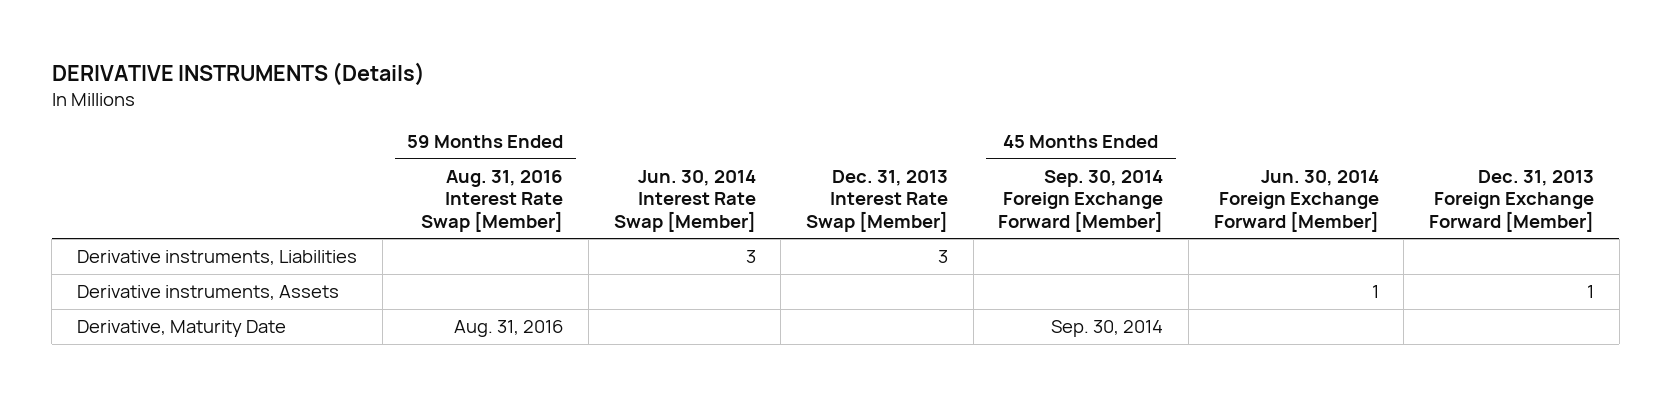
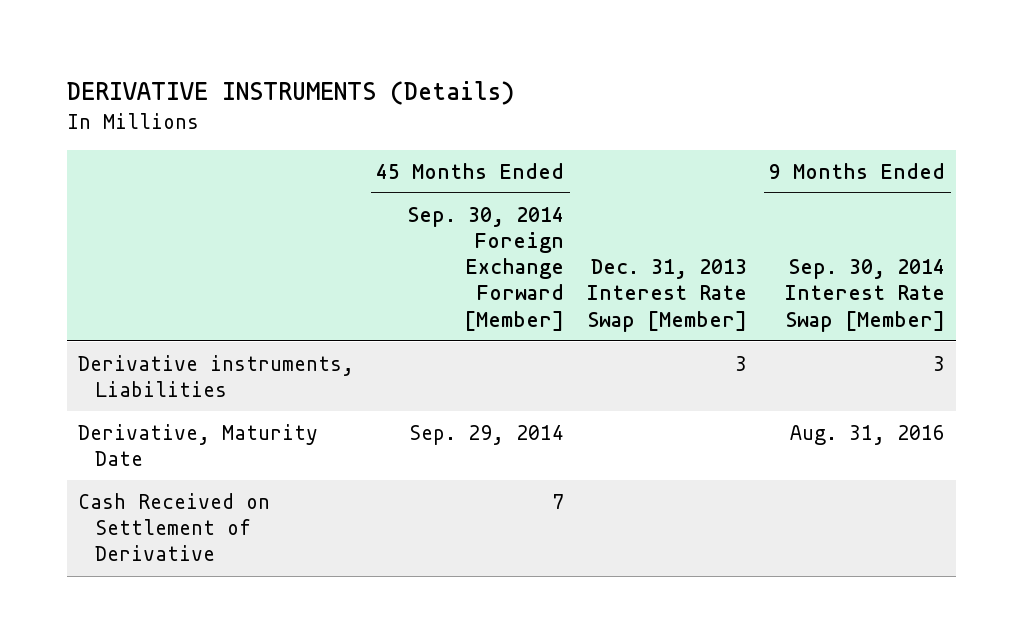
- | 59 Months Ended Aug. 31, 2016 Interest Rate Swap [Member] | Jun. 30, 2014 Interest Rate Swap [Member] | Dec. 31, 2013 Interest Rate Swap [Member] | 45 Months Ended Sep. 30, 2014 Foreign Exchange Forward [Member] | Jun. 30, 2014 Foreign Exchange Forward [Member] | Dec. 31, 2013 Foreign Exchange Forward [Member]
+ | 45 Months Ended Sep. 30, 2014 Foreign Exchange Forward [Member] | Dec. 31, 2013 Interest Rate Swap [Member] | 9 Months Ended Sep. 30, 2014 Interest Rate Swap [Member]
- Derivative instruments, Assets | | | | | 1 | 1
- Derivative, Maturity Date | Aug. 31, 2016 | | | Sep. 30, 2014 | |
+ Derivative, Maturity Date | Sep. 29, 2014 | | Aug. 31, 2016
+ Cash Received on Settlement of Derivative | 7 | |

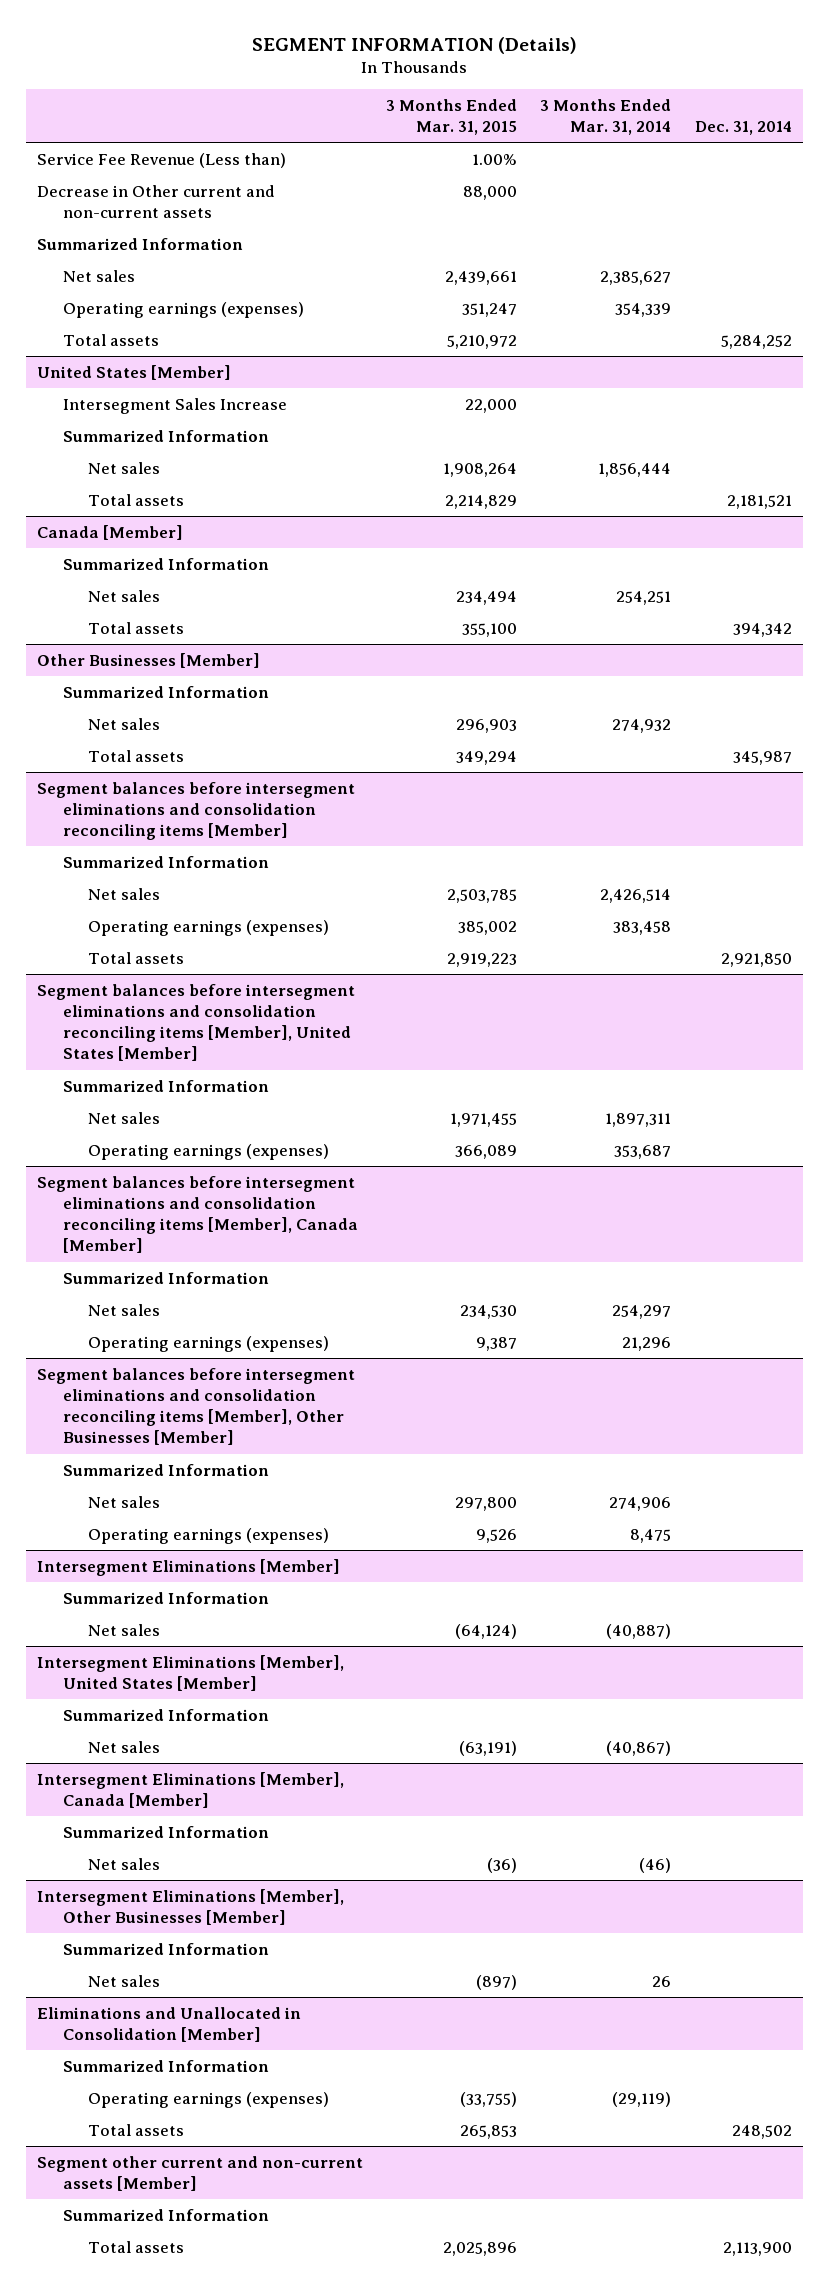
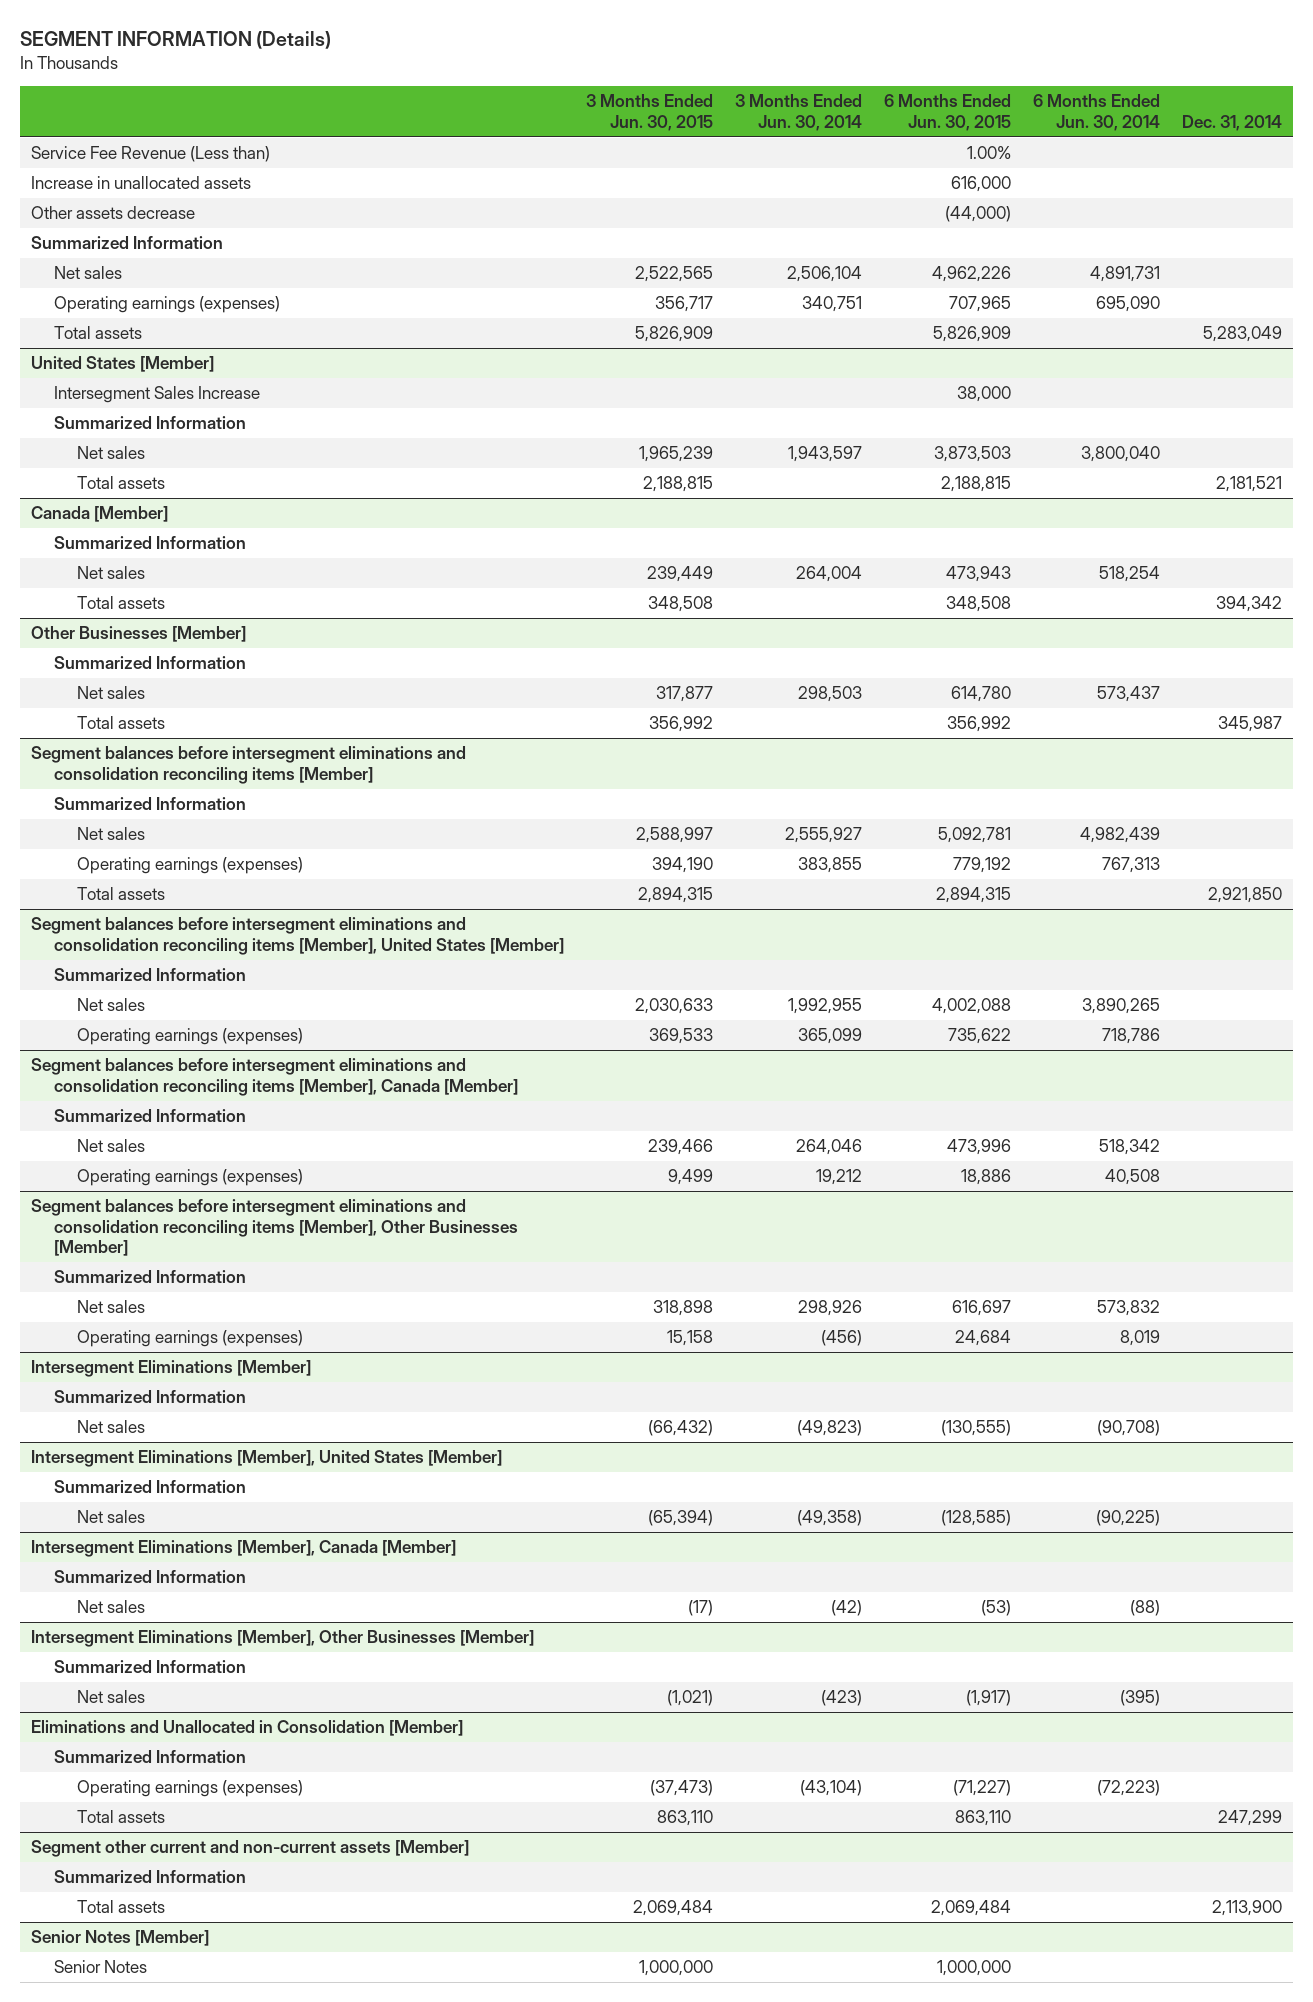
- | 3 Months Ended Mar. 31, 2015 | 3 Months Ended Mar. 31, 2014 | Dec. 31, 2014
+ | 3 Months Ended Jun. 30, 2015 | 3 Months Ended Jun. 30, 2014 | 6 Months Ended Jun. 30, 2015 | 6 Months Ended Jun. 30, 2014 | Dec. 31, 2014
- Decrease in Other current and non-current assets | 88,000 | |
+ Increase in unallocated assets | | | 616,000 | |
+ Other assets decrease | | | (44,000) | |
- Total assets | 5,210,972 | | 5,284,252
+ Total assets | 5,826,909 | | 5,826,909 | | 5,283,049
@ Eliminations and Unallocated in Consolidation [Member]
- Total assets | 265,853 | | 248,502
+ Total assets | 863,110 | | 863,110 | | 247,299
+ Senior Notes [Member]
+ Senior Notes | 1,000,000 | | 1,000,000 | |

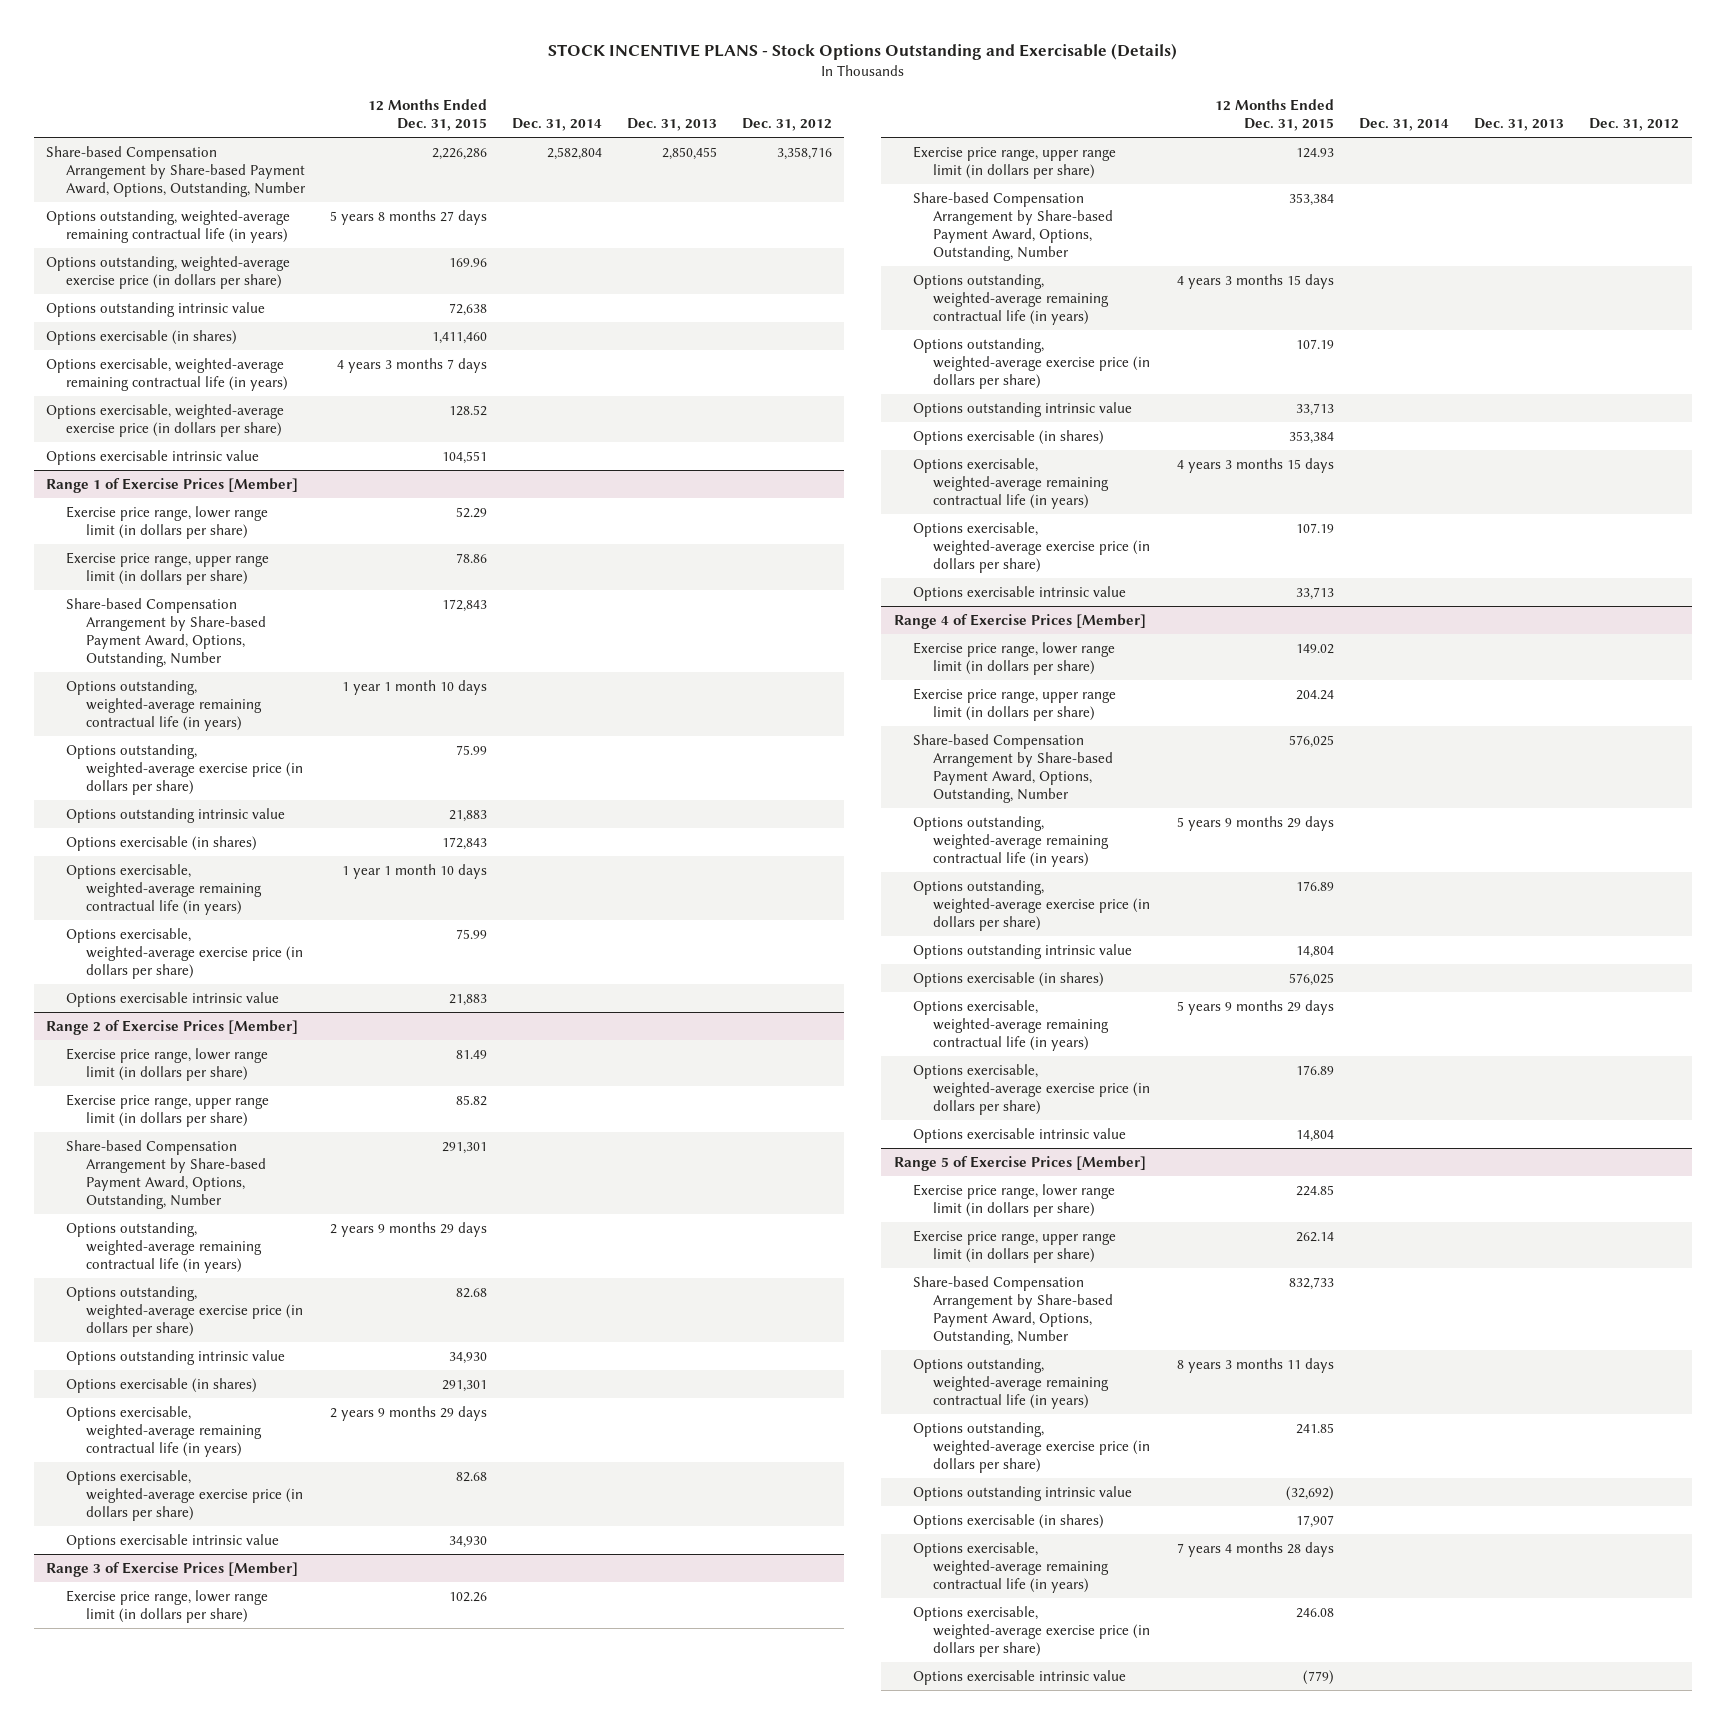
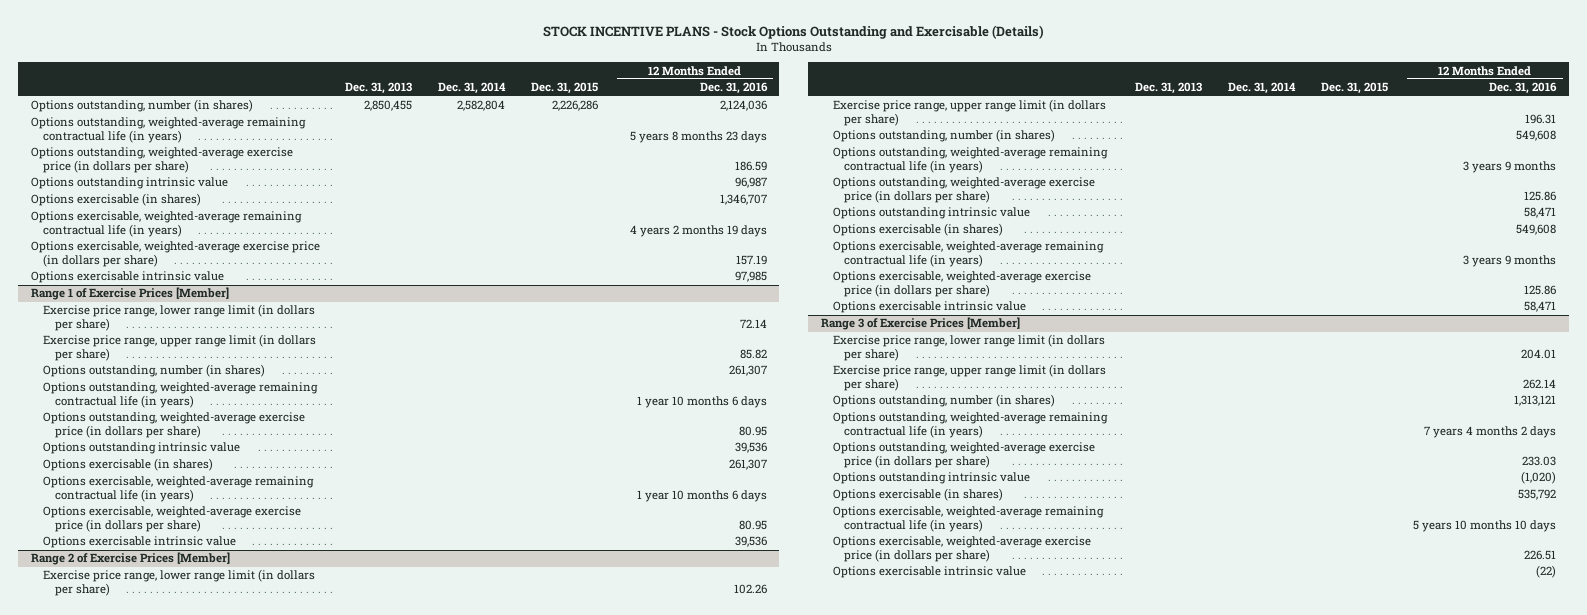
- | 12 Months Ended Dec. 31, 2015 | Dec. 31, 2014 | Dec. 31, 2013 | Dec. 31, 2012
+ | Dec. 31, 2013 | Dec. 31, 2014 | Dec. 31, 2015 | 12 Months Ended Dec. 31, 2016
- Share-based Compensation Arrangement by Share-based Payment Award, Options, Outstanding, Number | 2,226,286 | 2,582,804 | 2,850,455 | 3,358,716
+ Options outstanding, number (in shares) | 2,850,455 | 2,582,804 | 2,226,286 | 2,124,036
@ Range 1 of Exercise Prices [Member]
- Share-based Compensation Arrangement by Share-based Payment Award, Options, Outstanding, Number | 172,843 | | |
+ Options outstanding, number (in shares) | | | | 261,307
@ Range 2 of Exercise Prices [Member]
- Share-based Compensation Arrangement by Share-based Payment Award, Options, Outstanding, Number | 291,301 | | |
+ Options outstanding, number (in shares) | | | | 549,608
@ Range 3 of Exercise Prices [Member]
- Share-based Compensation Arrangement by Share-based Payment Award, Options, Outstanding, Number | 353,384 | | |
+ Options outstanding, number (in shares) | | | | 1,313,121
- Range 4 of Exercise Prices [Member]
- Exercise price range, lower range limit (in dollars per share) | 149.02 | | |
- Exercise price range, upper range limit (in dollars per share) | 204.24 | | |
- Share-based Compensation Arrangement by Share-based Payment Award, Options, Outstanding, Number | 576,025 | | |
- Options outstanding, weighted-average remaining contractual life (in years) | 5 years 9 months 29 days | | |
- Options outstanding, weighted-average exercise price (in dollars per share) | 176.89 | | |
- Options outstanding intrinsic value | 14,804 | | |
- Options exercisable (in shares) | 576,025 | | |
- Options exercisable, weighted-average remaining contractual life (in years) | 5 years 9 months 29 days | | |
- Options exercisable, weighted-average exercise price (in dollars per share) | 176.89 | | |
- Options exercisable intrinsic value | 14,804 | | |
- Range 5 of Exercise Prices [Member]
- Exercise price range, lower range limit (in dollars per share) | 224.85 | | |
- Exercise price range, upper range limit (in dollars per share) | 262.14 | | |
- Share-based Compensation Arrangement by Share-based Payment Award, Options, Outstanding, Number | 832,733 | | |
- Options outstanding, weighted-average remaining contractual life (in years) | 8 years 3 months 11 days | | |
- Options outstanding, weighted-average exercise price (in dollars per share) | 241.85 | | |
- Options outstanding intrinsic value | (32,692) | | |
- Options exercisable (in shares) | 17,907 | | |
- Options exercisable, weighted-average remaining contractual life (in years) | 7 years 4 months 28 days | | |
- Options exercisable, weighted-average exercise price (in dollars per share) | 246.08 | | |
- Options exercisable intrinsic value | (779) | | |

